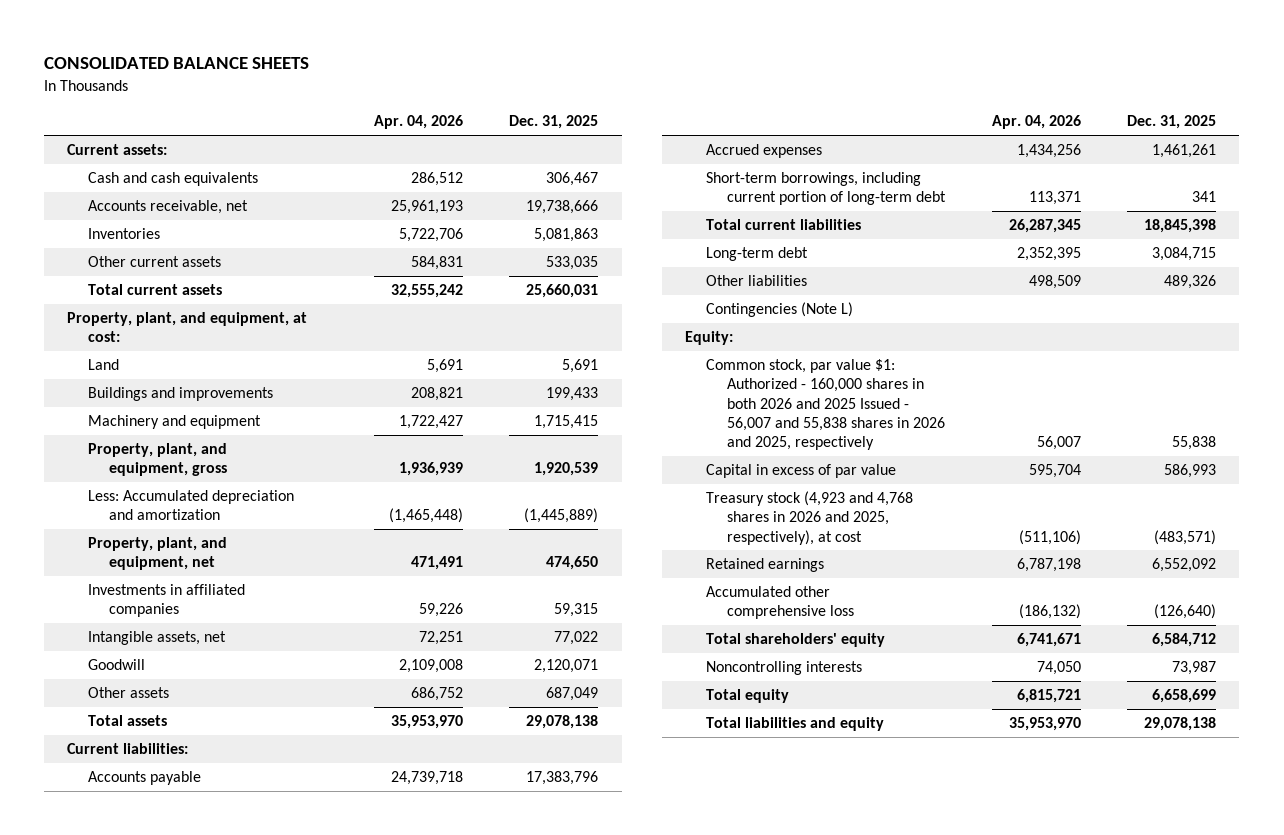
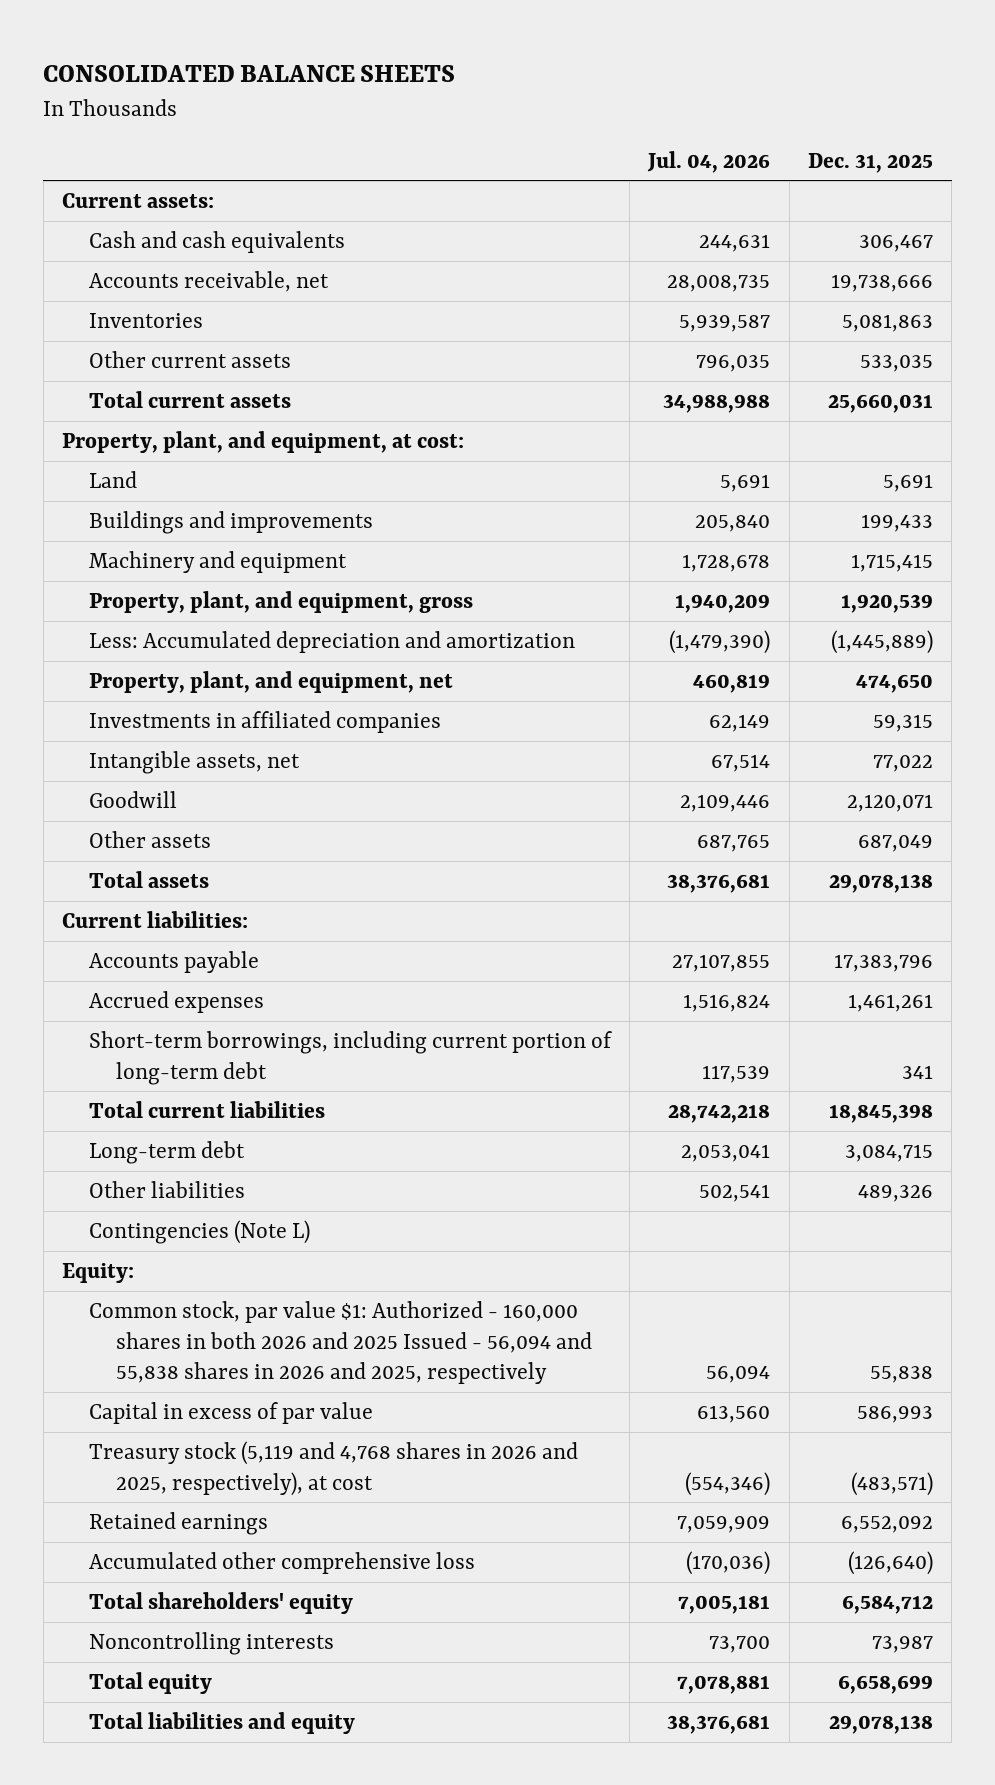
- | Apr. 04, 2026 | Dec. 31, 2025
+ | Jul. 04, 2026 | Dec. 31, 2025
- Common stock, par value $1: Authorized - 160,000 shares in both 2026 and 2025 Issued - 56,007 and 55,838 shares in 2026 and 2025, respectively | 56,007 | 55,838
+ Common stock, par value $1: Authorized - 160,000 shares in both 2026 and 2025 Issued - 56,094 and 55,838 shares in 2026 and 2025, respectively | 56,094 | 55,838
- Treasury stock (4,923 and 4,768 shares in 2026 and 2025, respectively), at cost | (511,106) | (483,571)
+ Treasury stock (5,119 and 4,768 shares in 2026 and 2025, respectively), at cost | (554,346) | (483,571)

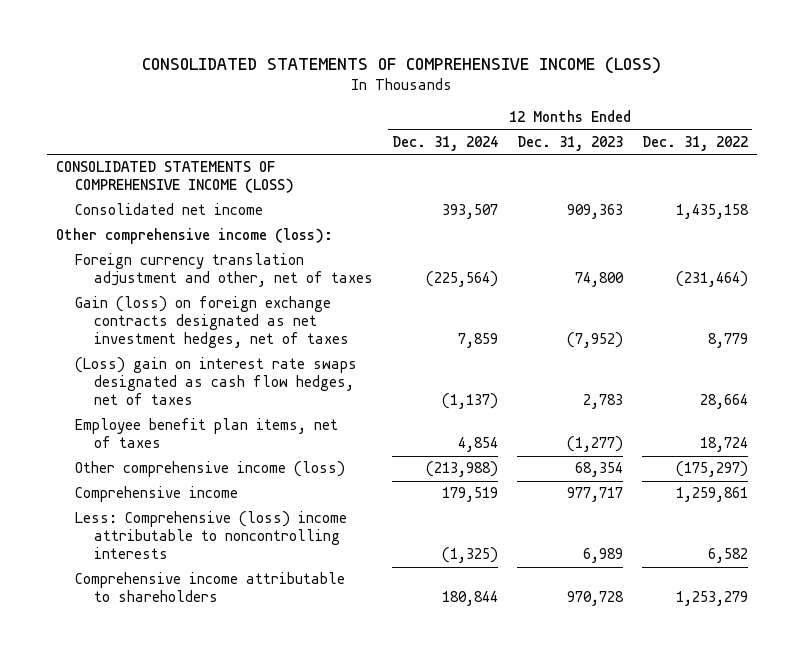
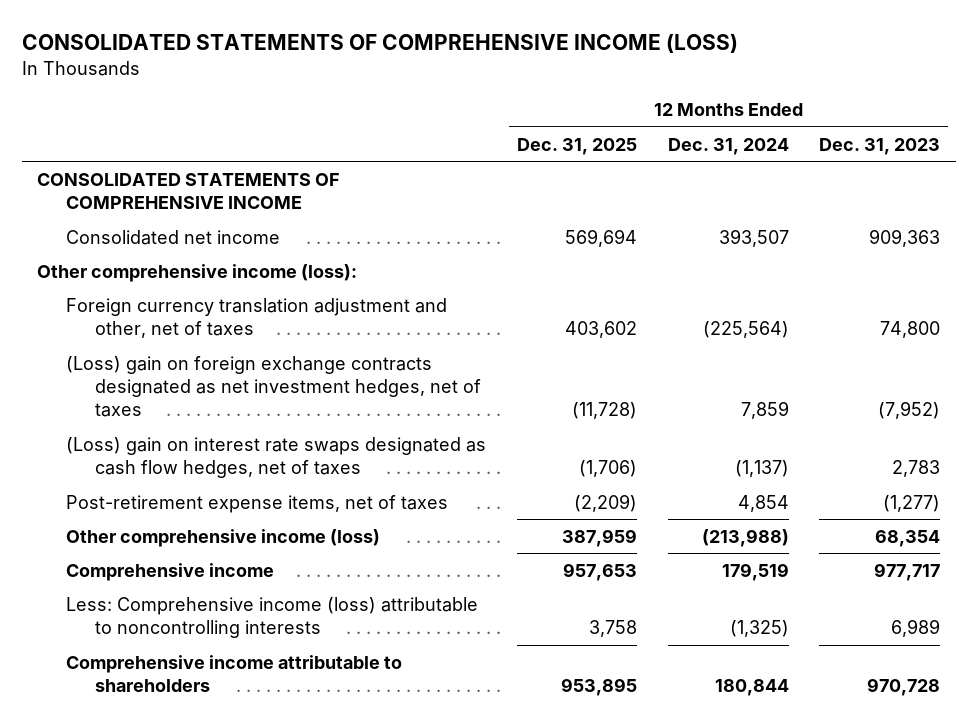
- | 12 Months Ended Dec. 31, 2024 | 12 Months Ended Dec. 31, 2023 | 12 Months Ended Dec. 31, 2022
+ | 12 Months Ended Dec. 31, 2025 | 12 Months Ended Dec. 31, 2024 | 12 Months Ended Dec. 31, 2023
- CONSOLIDATED STATEMENTS OF COMPREHENSIVE INCOME (LOSS)
+ CONSOLIDATED STATEMENTS OF COMPREHENSIVE INCOME
- Gain (loss) on foreign exchange contracts designated as net investment hedges, net of taxes | 7,859 | (7,952) | 8,779
+ (Loss) gain on foreign exchange contracts designated as net investment hedges, net of taxes | (11,728) | 7,859 | (7,952)
- Employee benefit plan items, net of taxes | 4,854 | (1,277) | 18,724
+ Post-retirement expense items, net of taxes | (2,209) | 4,854 | (1,277)
- Less: Comprehensive (loss) income attributable to noncontrolling interests | (1,325) | 6,989 | 6,582
+ Less: Comprehensive income (loss) attributable to noncontrolling interests | 3,758 | (1,325) | 6,989

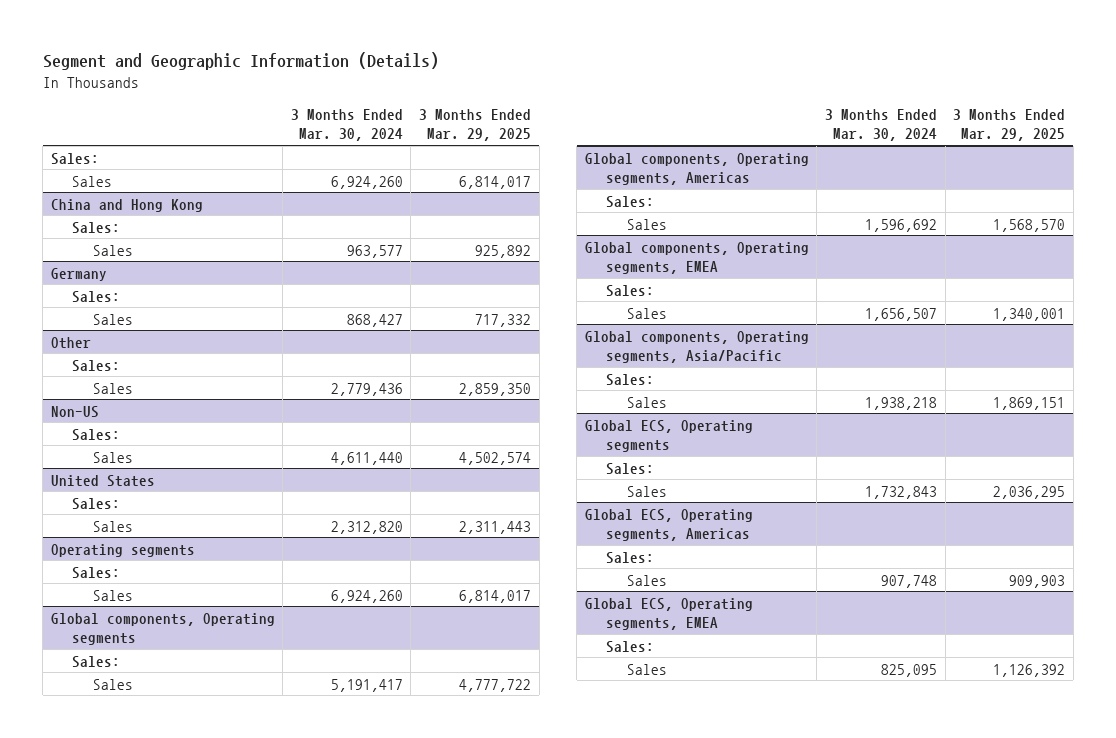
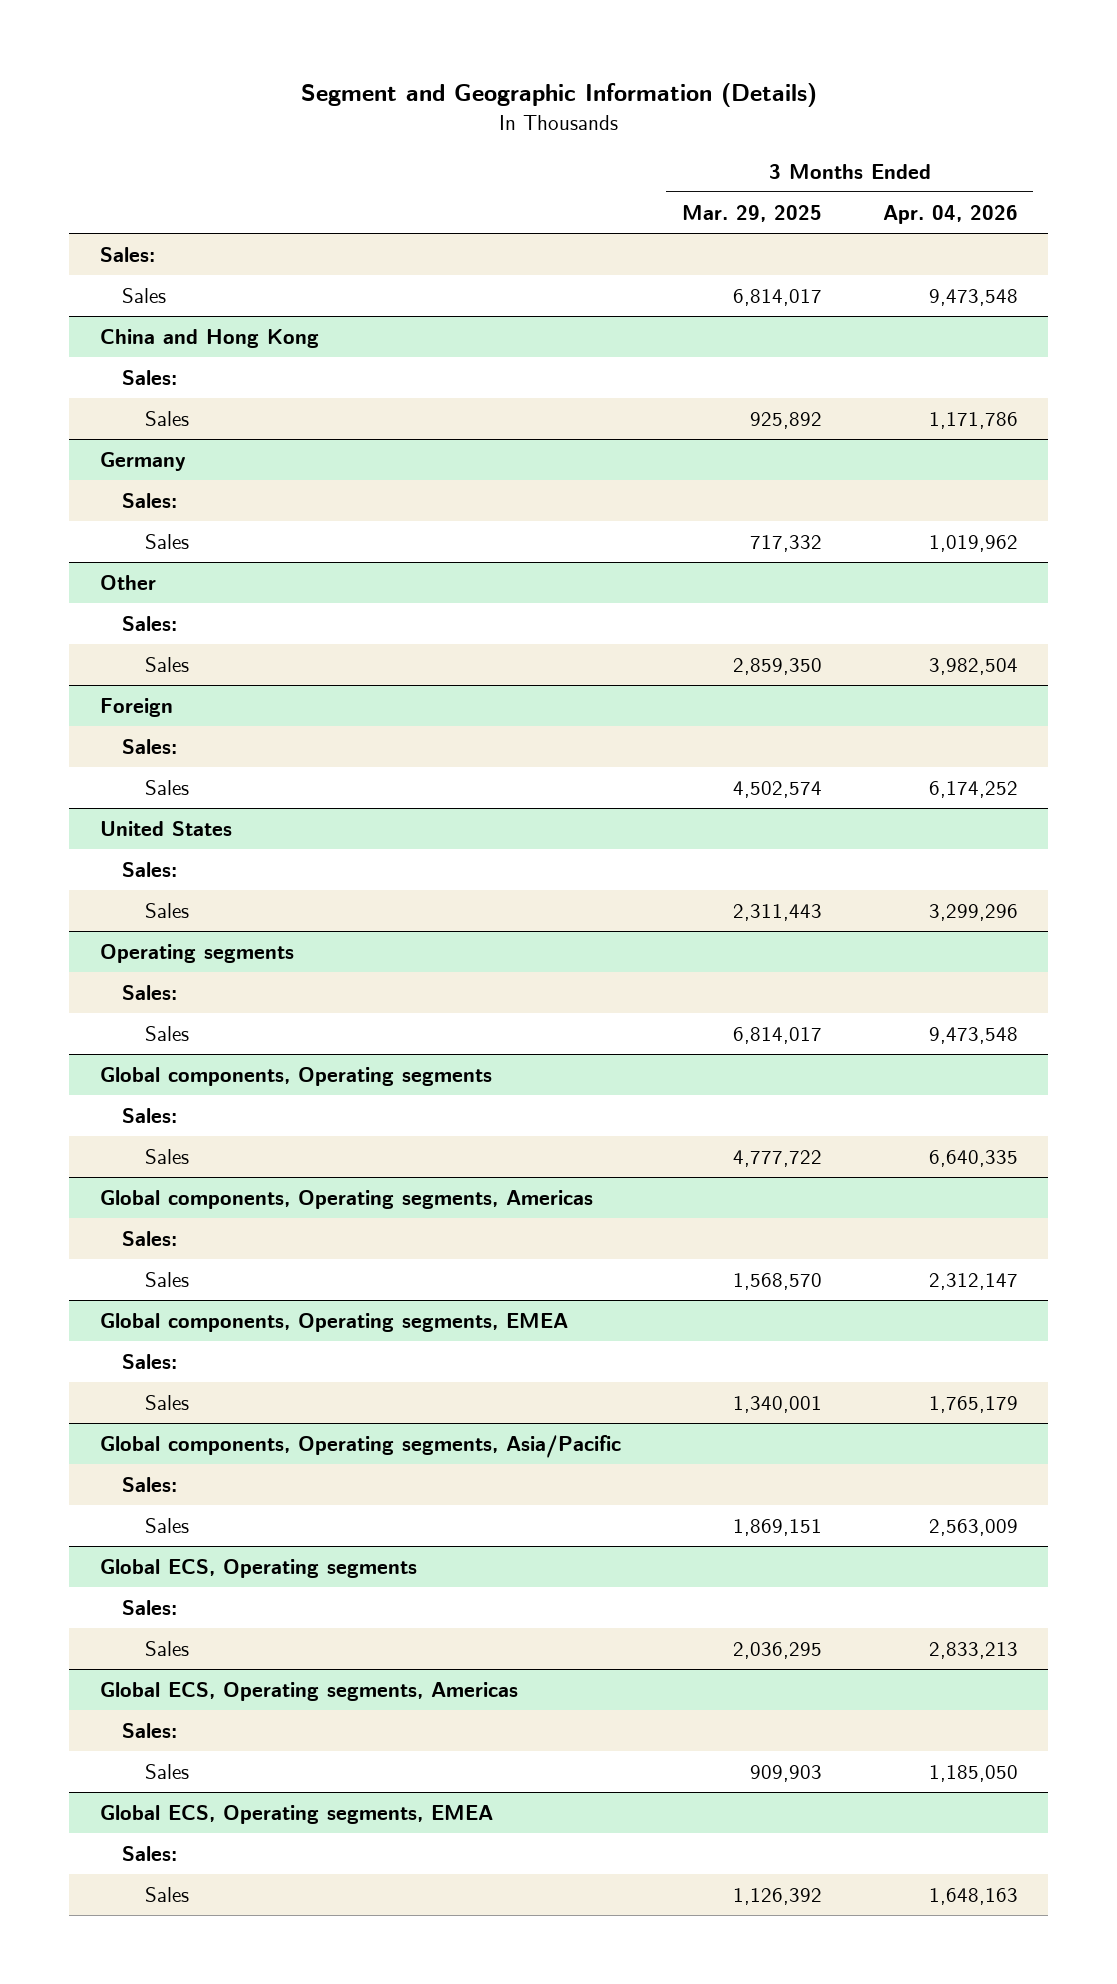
- | 3 Months Ended Mar. 30, 2024 | 3 Months Ended Mar. 29, 2025
+ | 3 Months Ended Mar. 29, 2025 | 3 Months Ended Apr. 04, 2026
- Non-US
+ Foreign

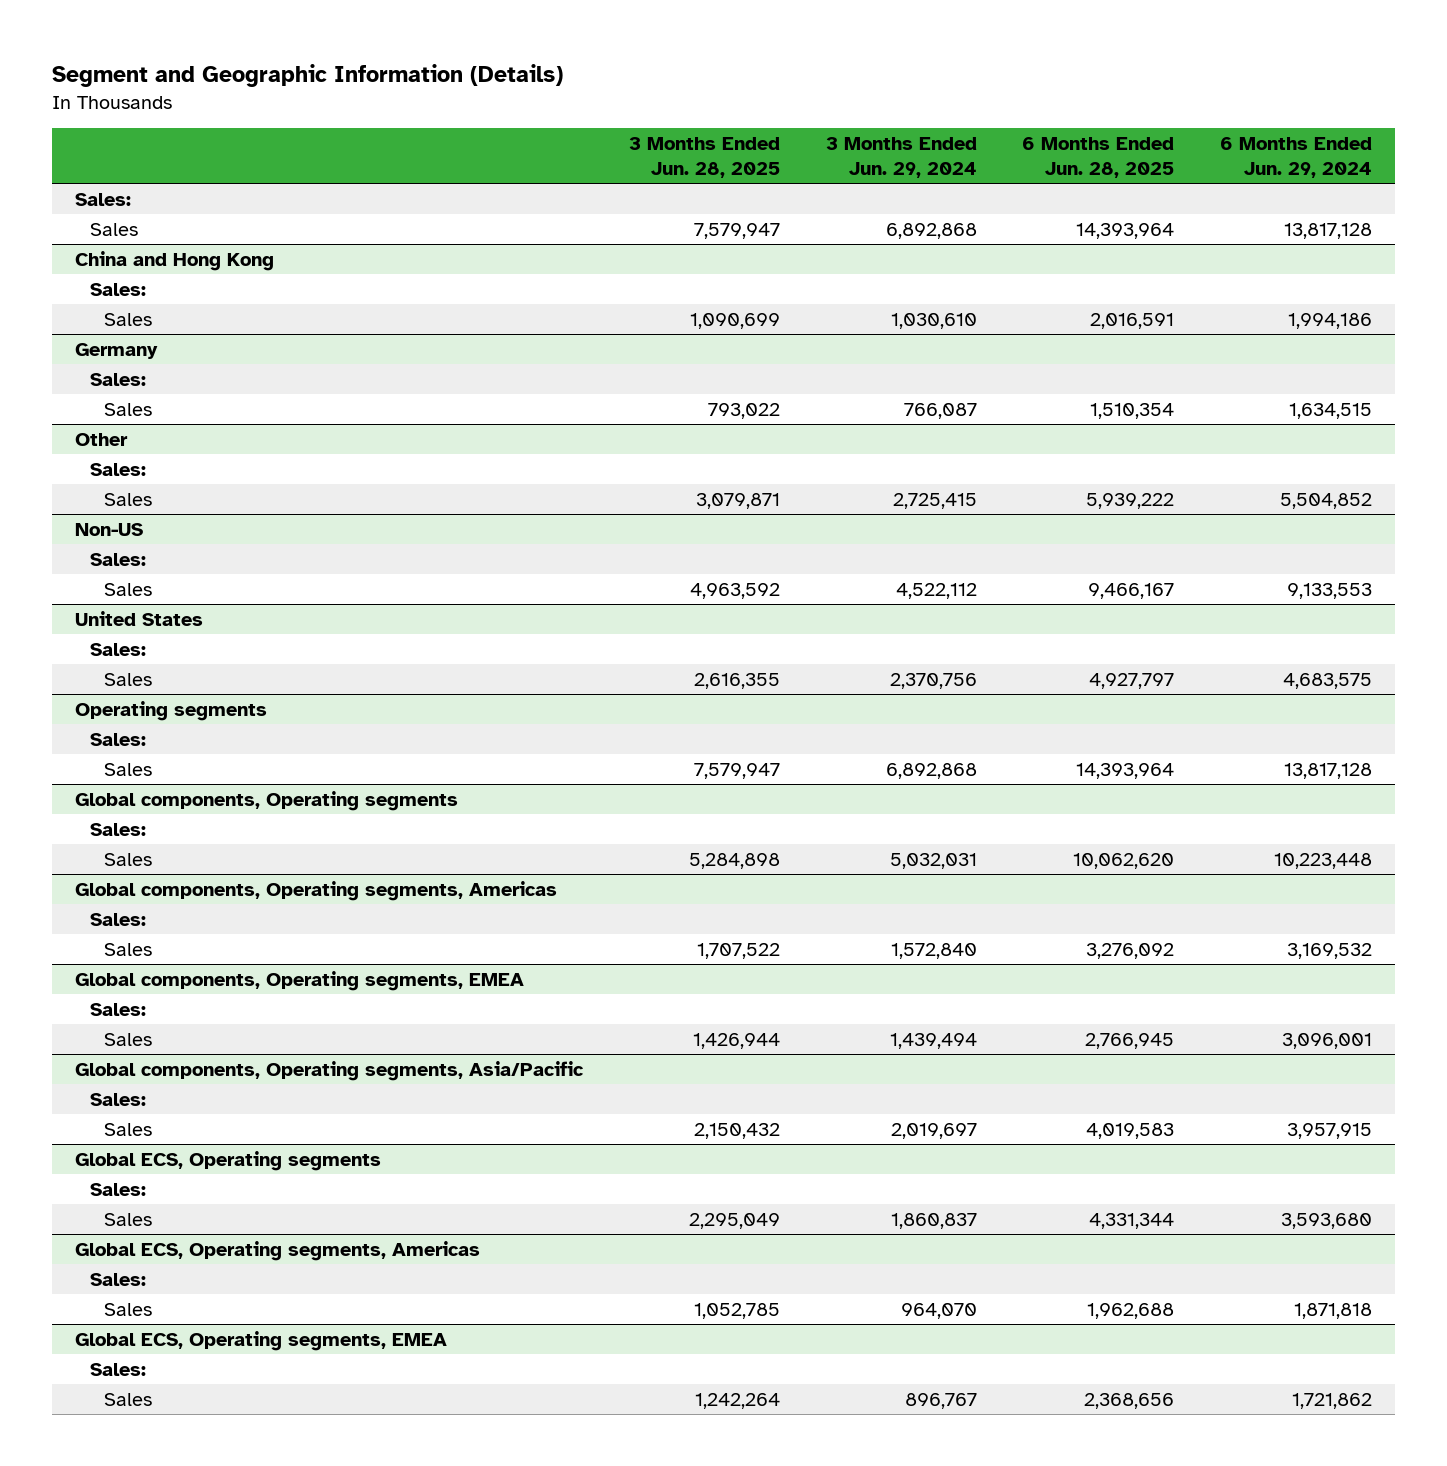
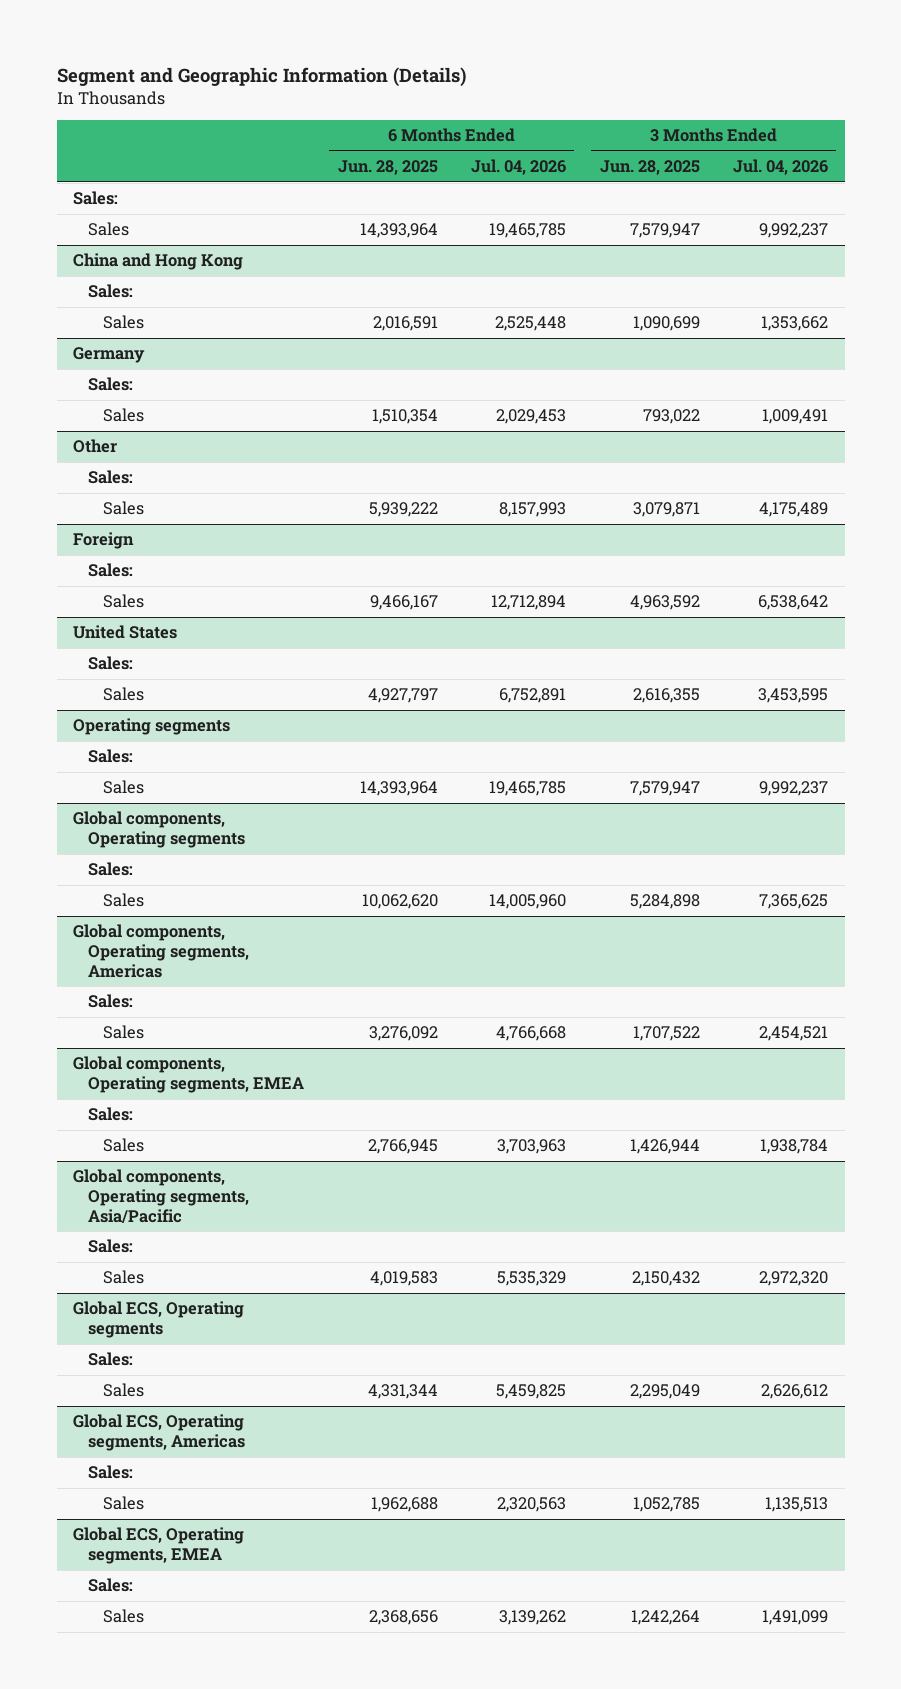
- | 3 Months Ended Jun. 28, 2025 | 3 Months Ended Jun. 29, 2024 | 6 Months Ended Jun. 28, 2025 | 6 Months Ended Jun. 29, 2024
+ | 6 Months Ended Jun. 28, 2025 | 6 Months Ended Jul. 04, 2026 | 3 Months Ended Jun. 28, 2025 | 3 Months Ended Jul. 04, 2026
- Non-US
+ Foreign

